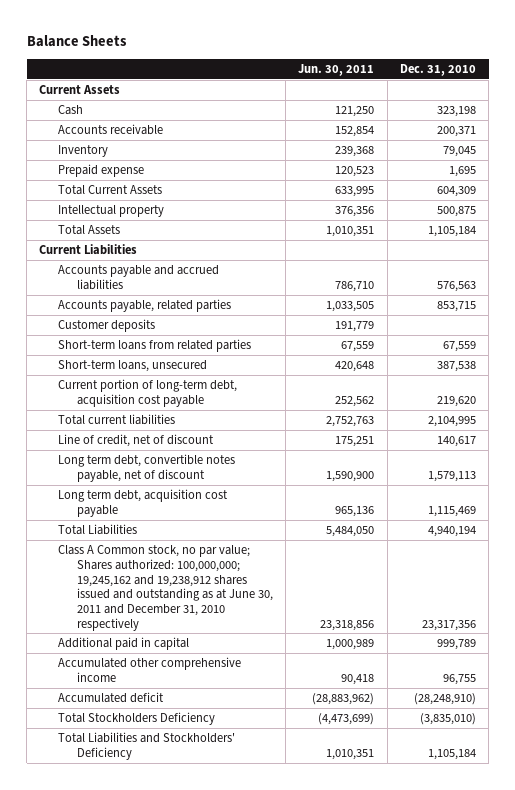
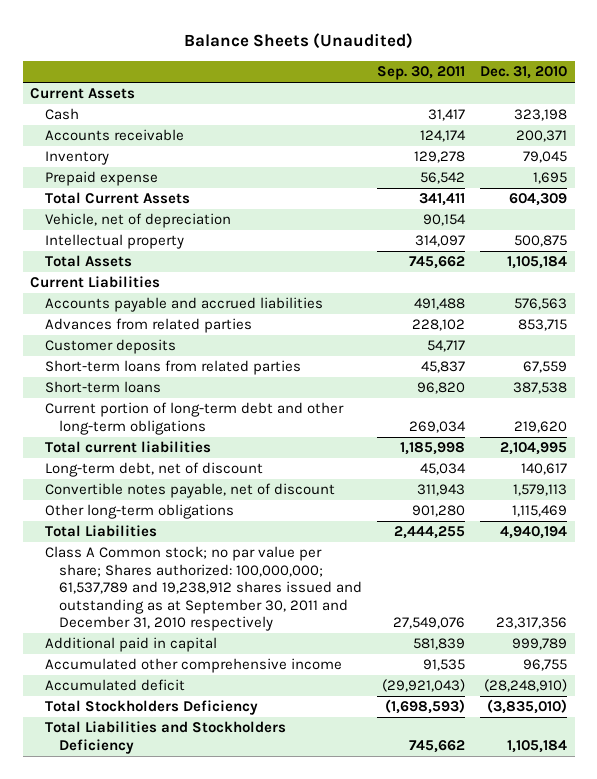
- Balance Sheets
+ Balance Sheets (Unaudited)
- | Jun. 30, 2011 | Dec. 31, 2010
+ | Sep. 30, 2011 | Dec. 31, 2010
+ Vehicle, net of depreciation | 90,154 |
- Accounts payable, related parties | 1,033,505 | 853,715
+ Advances from related parties | 228,102 | 853,715
- Short-term loans, unsecured | 420,648 | 387,538
- Current portion of long-term debt, acquisition cost payable | 252,562 | 219,620
+ Short-term loans | 96,820 | 387,538
+ Current portion of long-term debt and other long-term obligations | 269,034 | 219,620
- Line of credit, net of discount | 175,251 | 140,617
- Long term debt, convertible notes payable, net of discount | 1,590,900 | 1,579,113
- Long term debt, acquisition cost payable | 965,136 | 1,115,469
+ Long-term debt, net of discount | 45,034 | 140,617
+ Convertible notes payable, net of discount | 311,943 | 1,579,113
+ Other long-term obligations | 901,280 | 1,115,469
- Class A Common stock, no par value; Shares authorized: 100,000,000; 19,245,162 and 19,238,912 shares issued and outstanding as at June 30, 2011 and December 31, 2010 respectively | 23,318,856 | 23,317,356
+ Class A Common stock; no par value per share; Shares authorized: 100,000,000; 61,537,789 and 19,238,912 shares issued and outstanding as at September 30, 2011 and December 31, 2010 respectively | 27,549,076 | 23,317,356
- Total Liabilities and Stockholders' Deficiency | 1,010,351 | 1,105,184
+ Total Liabilities and Stockholders Deficiency | 745,662 | 1,105,184

